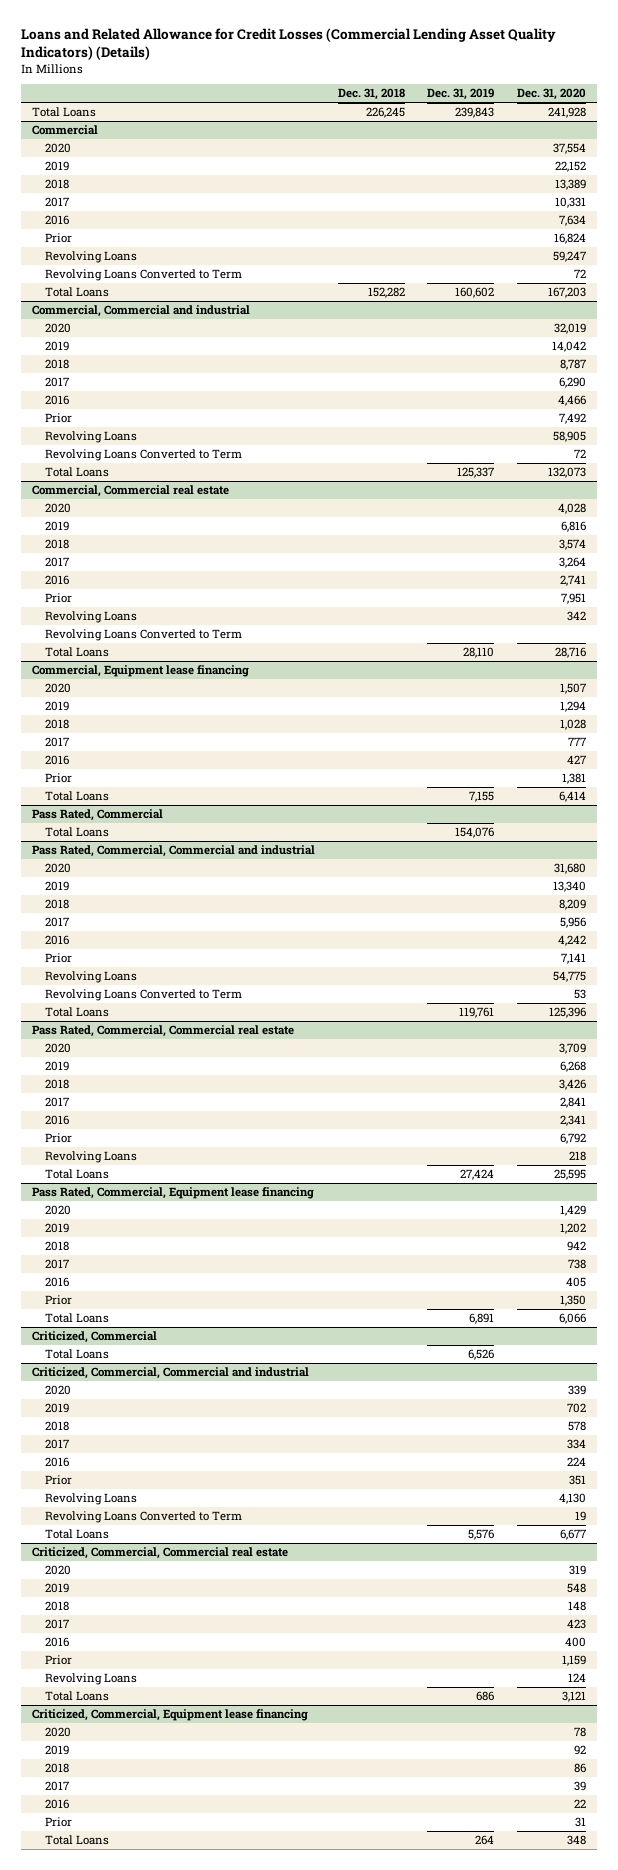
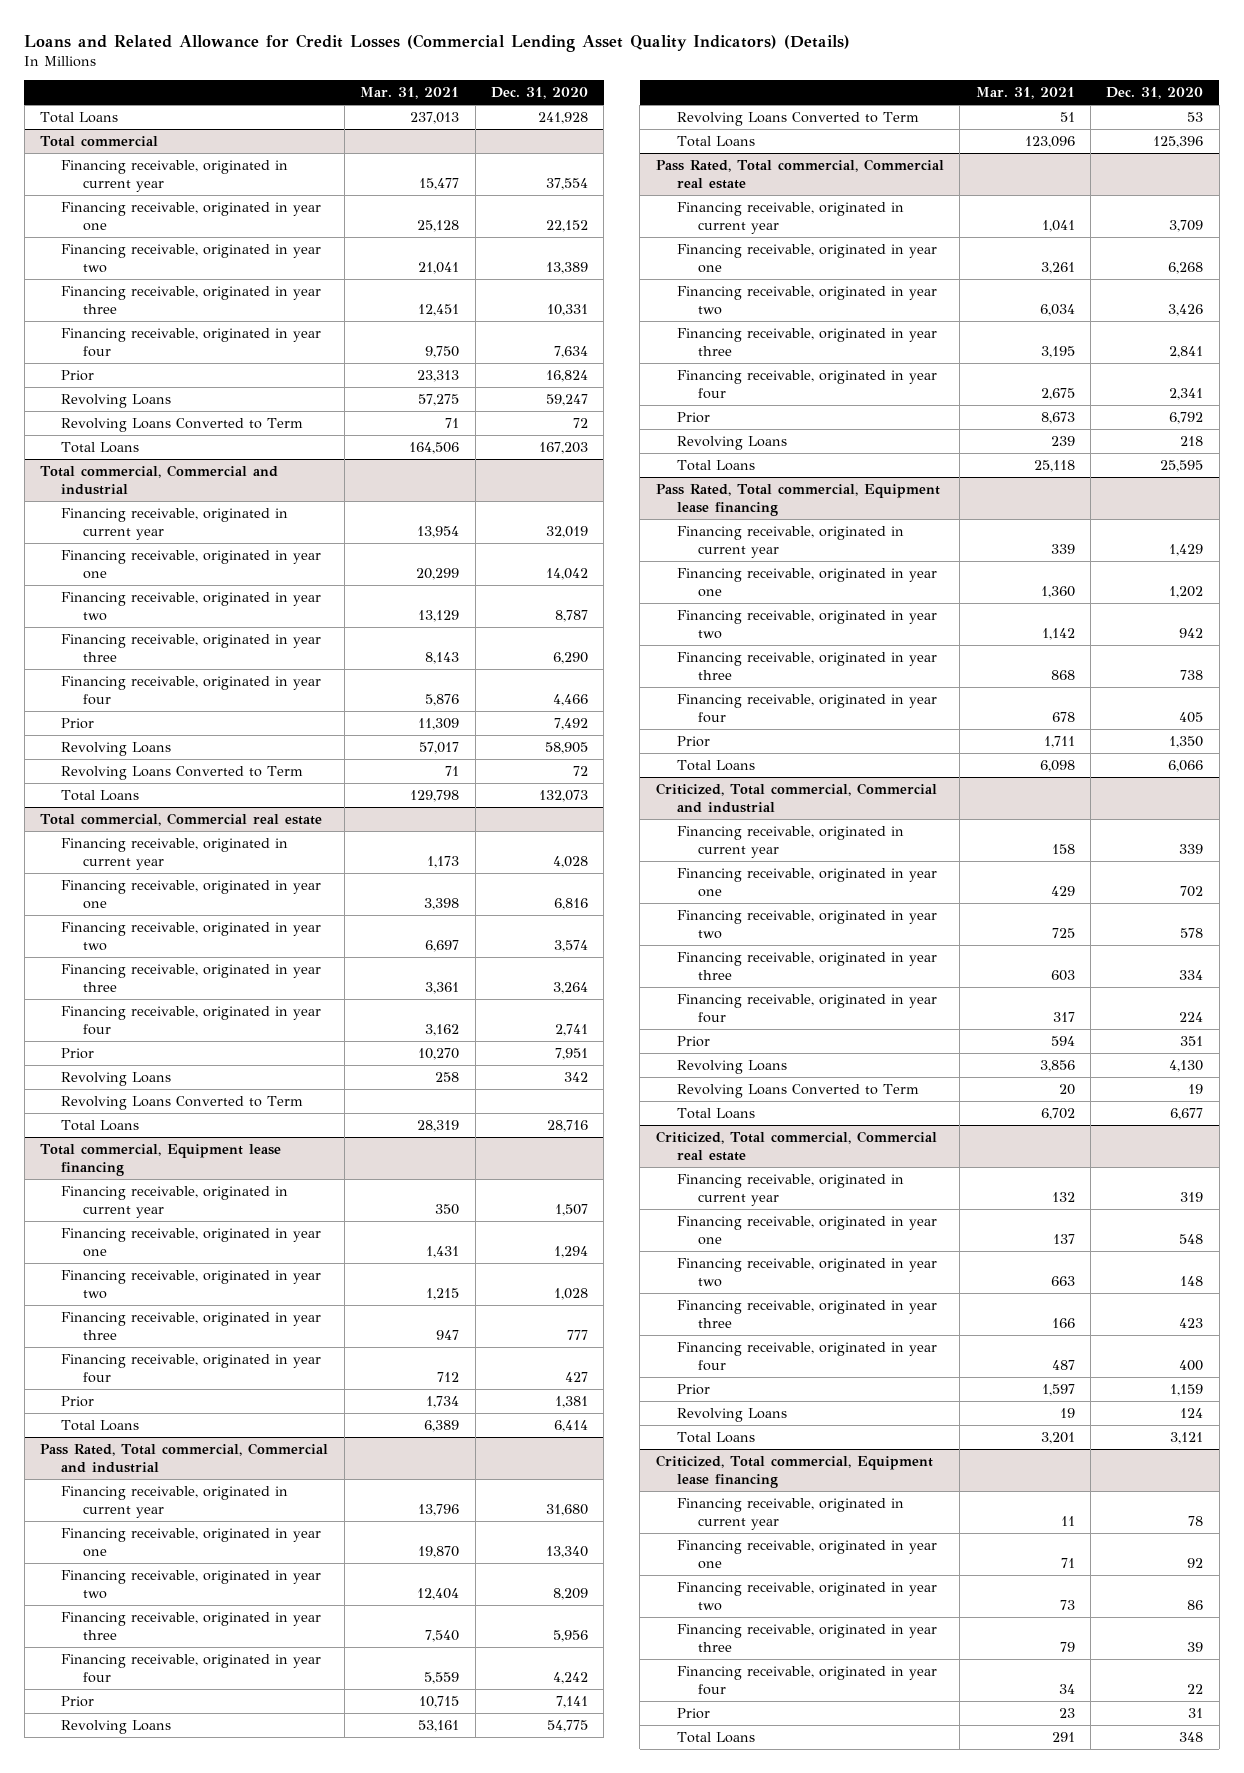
- | Dec. 31, 2018 | Dec. 31, 2019 | Dec. 31, 2020
+ | Mar. 31, 2021 | Dec. 31, 2020
- Commercial
- 2020 | | | 37,554
- 2019 | | | 22,152
- 2018 | | | 13,389
- 2017 | | | 10,331
- 2016 | | | 7,634
+ Total commercial
+ Financing receivable, originated in current year | 15,477 | 37,554
+ Financing receivable, originated in year one | 25,128 | 22,152
+ Financing receivable, originated in year two | 21,041 | 13,389
+ Financing receivable, originated in year three | 12,451 | 10,331
+ Financing receivable, originated in year four | 9,750 | 7,634
- Commercial, Commercial and industrial
- 2020 | | | 32,019
- 2019 | | | 14,042
- 2018 | | | 8,787
- 2017 | | | 6,290
- 2016 | | | 4,466
+ Total commercial, Commercial and industrial
+ Financing receivable, originated in current year | 13,954 | 32,019
+ Financing receivable, originated in year one | 20,299 | 14,042
+ Financing receivable, originated in year two | 13,129 | 8,787
+ Financing receivable, originated in year three | 8,143 | 6,290
+ Financing receivable, originated in year four | 5,876 | 4,466
- Commercial, Commercial real estate
- 2020 | | | 4,028
- 2019 | | | 6,816
- 2018 | | | 3,574
- 2017 | | | 3,264
- 2016 | | | 2,741
+ Total commercial, Commercial real estate
+ Financing receivable, originated in current year | 1,173 | 4,028
+ Financing receivable, originated in year one | 3,398 | 6,816
+ Financing receivable, originated in year two | 6,697 | 3,574
+ Financing receivable, originated in year three | 3,361 | 3,264
+ Financing receivable, originated in year four | 3,162 | 2,741
- Commercial, Equipment lease financing
- 2020 | | | 1,507
- 2019 | | | 1,294
- 2018 | | | 1,028
- 2017 | | | 777
- 2016 | | | 427
+ Total commercial, Equipment lease financing
+ Financing receivable, originated in current year | 350 | 1,507
+ Financing receivable, originated in year one | 1,431 | 1,294
+ Financing receivable, originated in year two | 1,215 | 1,028
+ Financing receivable, originated in year three | 947 | 777
+ Financing receivable, originated in year four | 712 | 427
- Pass Rated, Commercial
- Total Loans | | 154,076 |
- Pass Rated, Commercial, Commercial and industrial
- 2020 | | | 31,680
- 2019 | | | 13,340
- 2018 | | | 8,209
- 2017 | | | 5,956
- 2016 | | | 4,242
+ Pass Rated, Total commercial, Commercial and industrial
+ Financing receivable, originated in current year | 13,796 | 31,680
+ Financing receivable, originated in year one | 19,870 | 13,340
+ Financing receivable, originated in year two | 12,404 | 8,209
+ Financing receivable, originated in year three | 7,540 | 5,956
+ Financing receivable, originated in year four | 5,559 | 4,242
- Pass Rated, Commercial, Commercial real estate
- 2020 | | | 3,709
- 2019 | | | 6,268
- 2018 | | | 3,426
- 2017 | | | 2,841
- 2016 | | | 2,341
+ Pass Rated, Total commercial, Commercial real estate
+ Financing receivable, originated in current year | 1,041 | 3,709
+ Financing receivable, originated in year one | 3,261 | 6,268
+ Financing receivable, originated in year two | 6,034 | 3,426
+ Financing receivable, originated in year three | 3,195 | 2,841
+ Financing receivable, originated in year four | 2,675 | 2,341
- Pass Rated, Commercial, Equipment lease financing
- 2020 | | | 1,429
- 2019 | | | 1,202
- 2018 | | | 942
- 2017 | | | 738
- 2016 | | | 405
+ Pass Rated, Total commercial, Equipment lease financing
+ Financing receivable, originated in current year | 339 | 1,429
+ Financing receivable, originated in year one | 1,360 | 1,202
+ Financing receivable, originated in year two | 1,142 | 942
+ Financing receivable, originated in year three | 868 | 738
+ Financing receivable, originated in year four | 678 | 405
- Criticized, Commercial
- Total Loans | | 6,526 |
- Criticized, Commercial, Commercial and industrial
- 2020 | | | 339
- 2019 | | | 702
- 2018 | | | 578
- 2017 | | | 334
- 2016 | | | 224
+ Criticized, Total commercial, Commercial and industrial
+ Financing receivable, originated in current year | 158 | 339
+ Financing receivable, originated in year one | 429 | 702
+ Financing receivable, originated in year two | 725 | 578
+ Financing receivable, originated in year three | 603 | 334
+ Financing receivable, originated in year four | 317 | 224
- Criticized, Commercial, Commercial real estate
- 2020 | | | 319
- 2019 | | | 548
- 2018 | | | 148
- 2017 | | | 423
- 2016 | | | 400
+ Criticized, Total commercial, Commercial real estate
+ Financing receivable, originated in current year | 132 | 319
+ Financing receivable, originated in year one | 137 | 548
+ Financing receivable, originated in year two | 663 | 148
+ Financing receivable, originated in year three | 166 | 423
+ Financing receivable, originated in year four | 487 | 400
- Criticized, Commercial, Equipment lease financing
- 2020 | | | 78
- 2019 | | | 92
- 2018 | | | 86
- 2017 | | | 39
- 2016 | | | 22
+ Criticized, Total commercial, Equipment lease financing
+ Financing receivable, originated in current year | 11 | 78
+ Financing receivable, originated in year one | 71 | 92
+ Financing receivable, originated in year two | 73 | 86
+ Financing receivable, originated in year three | 79 | 39
+ Financing receivable, originated in year four | 34 | 22

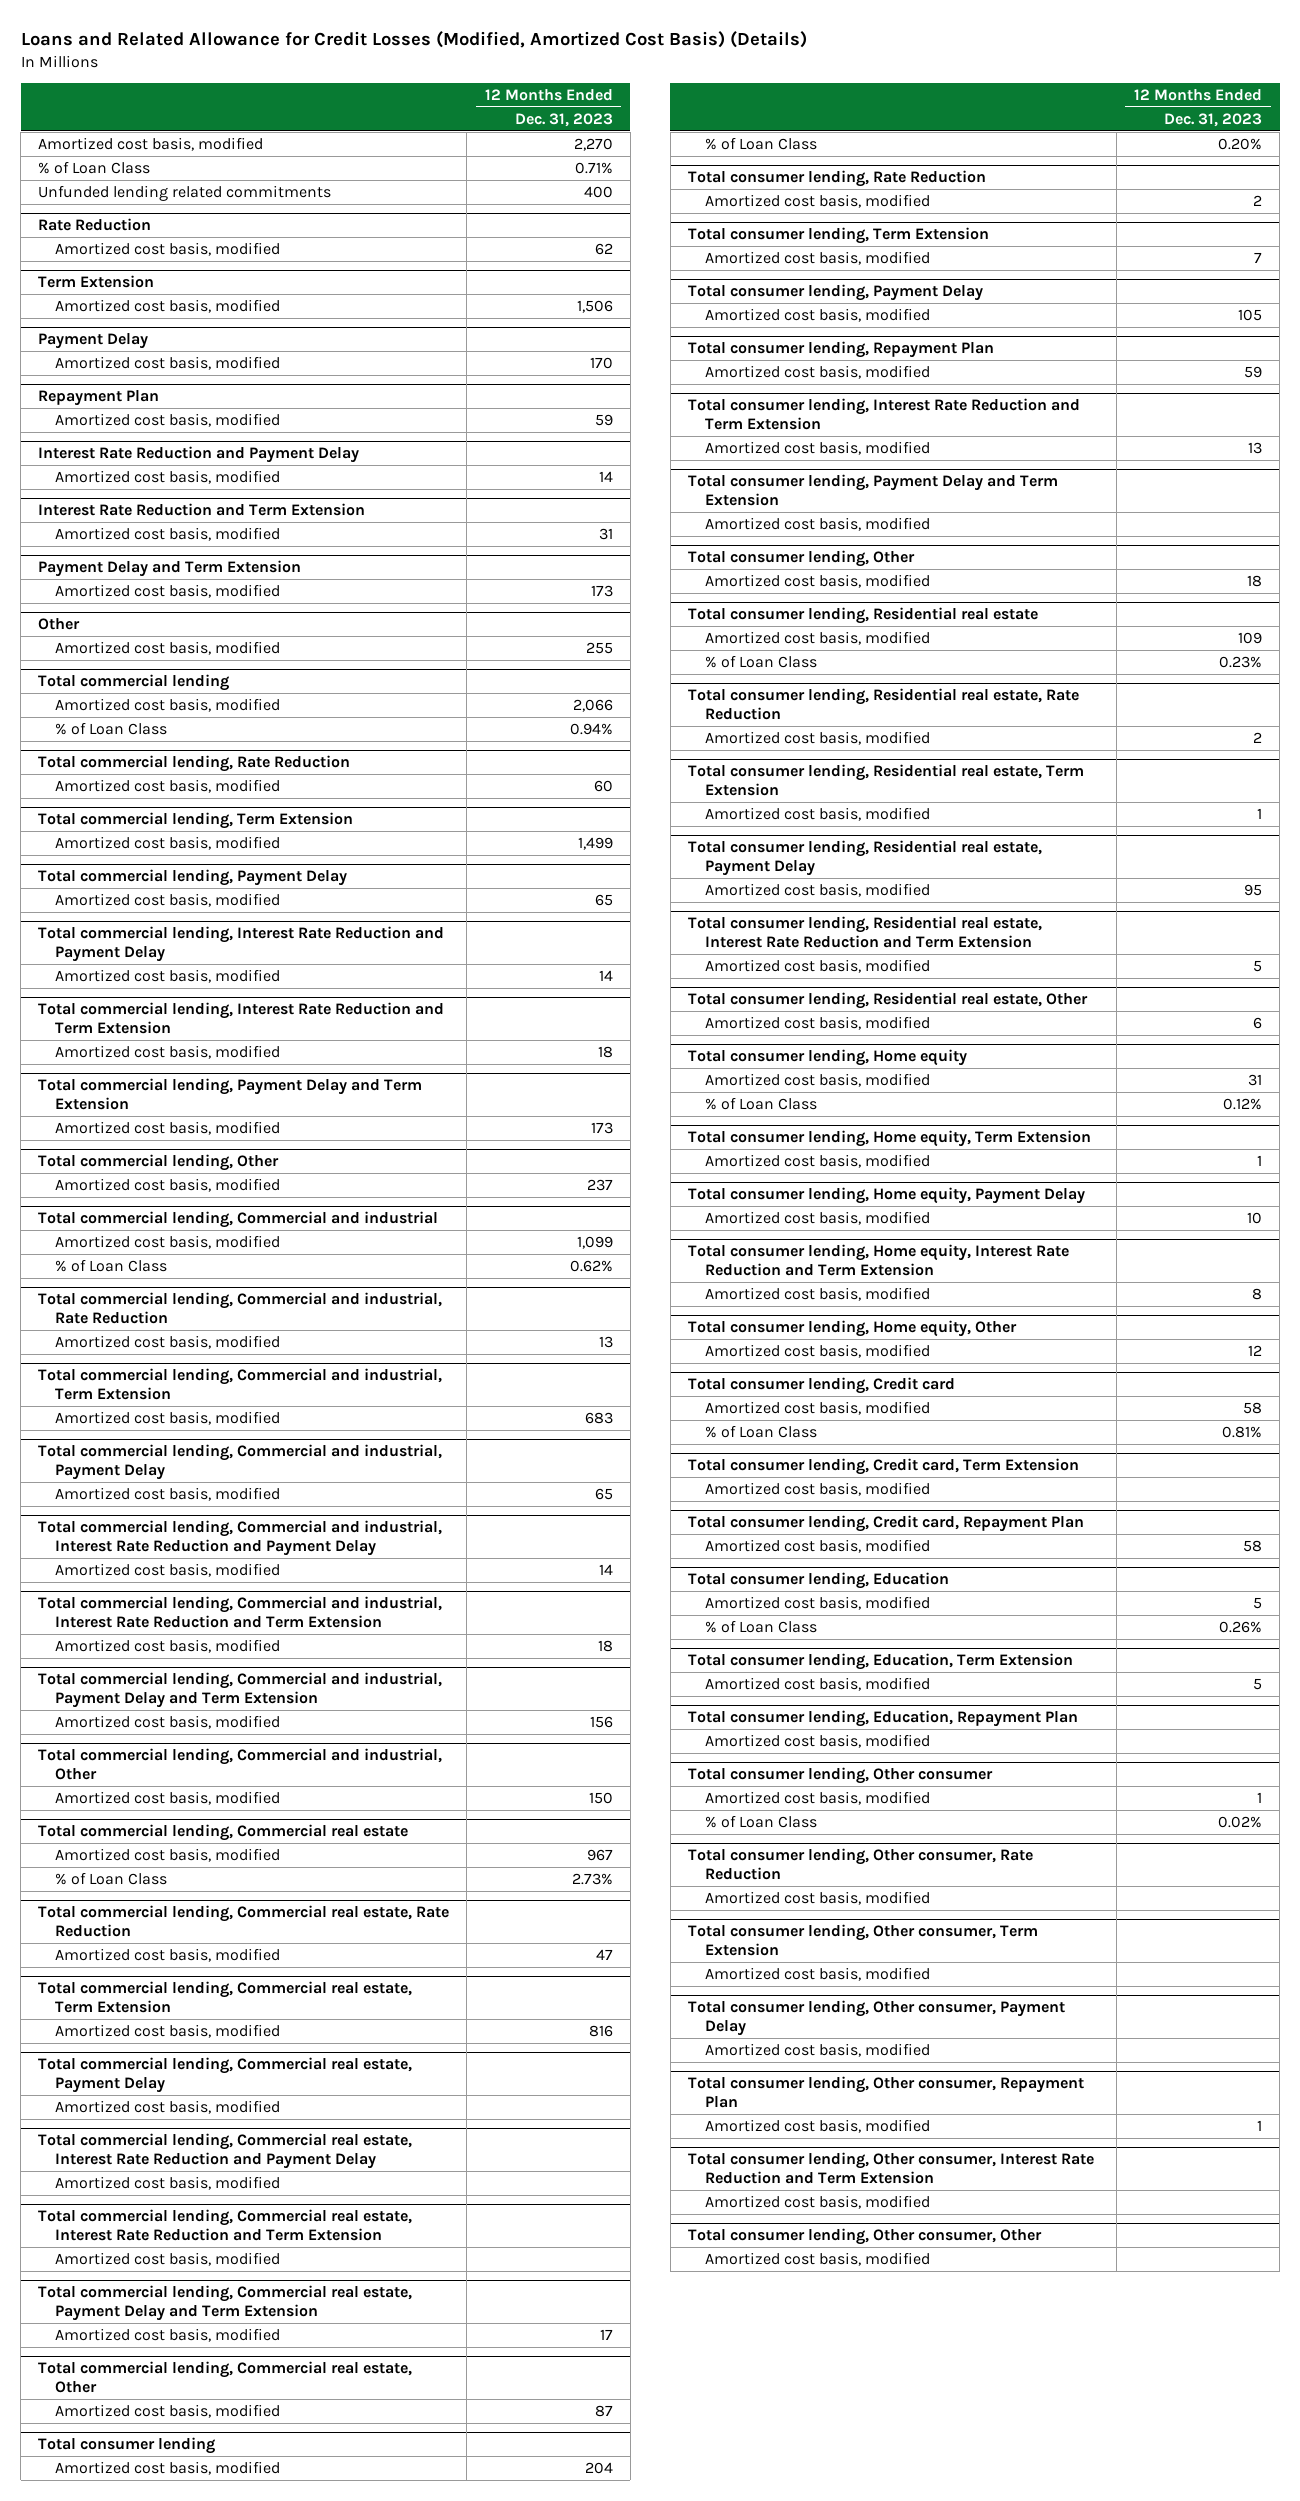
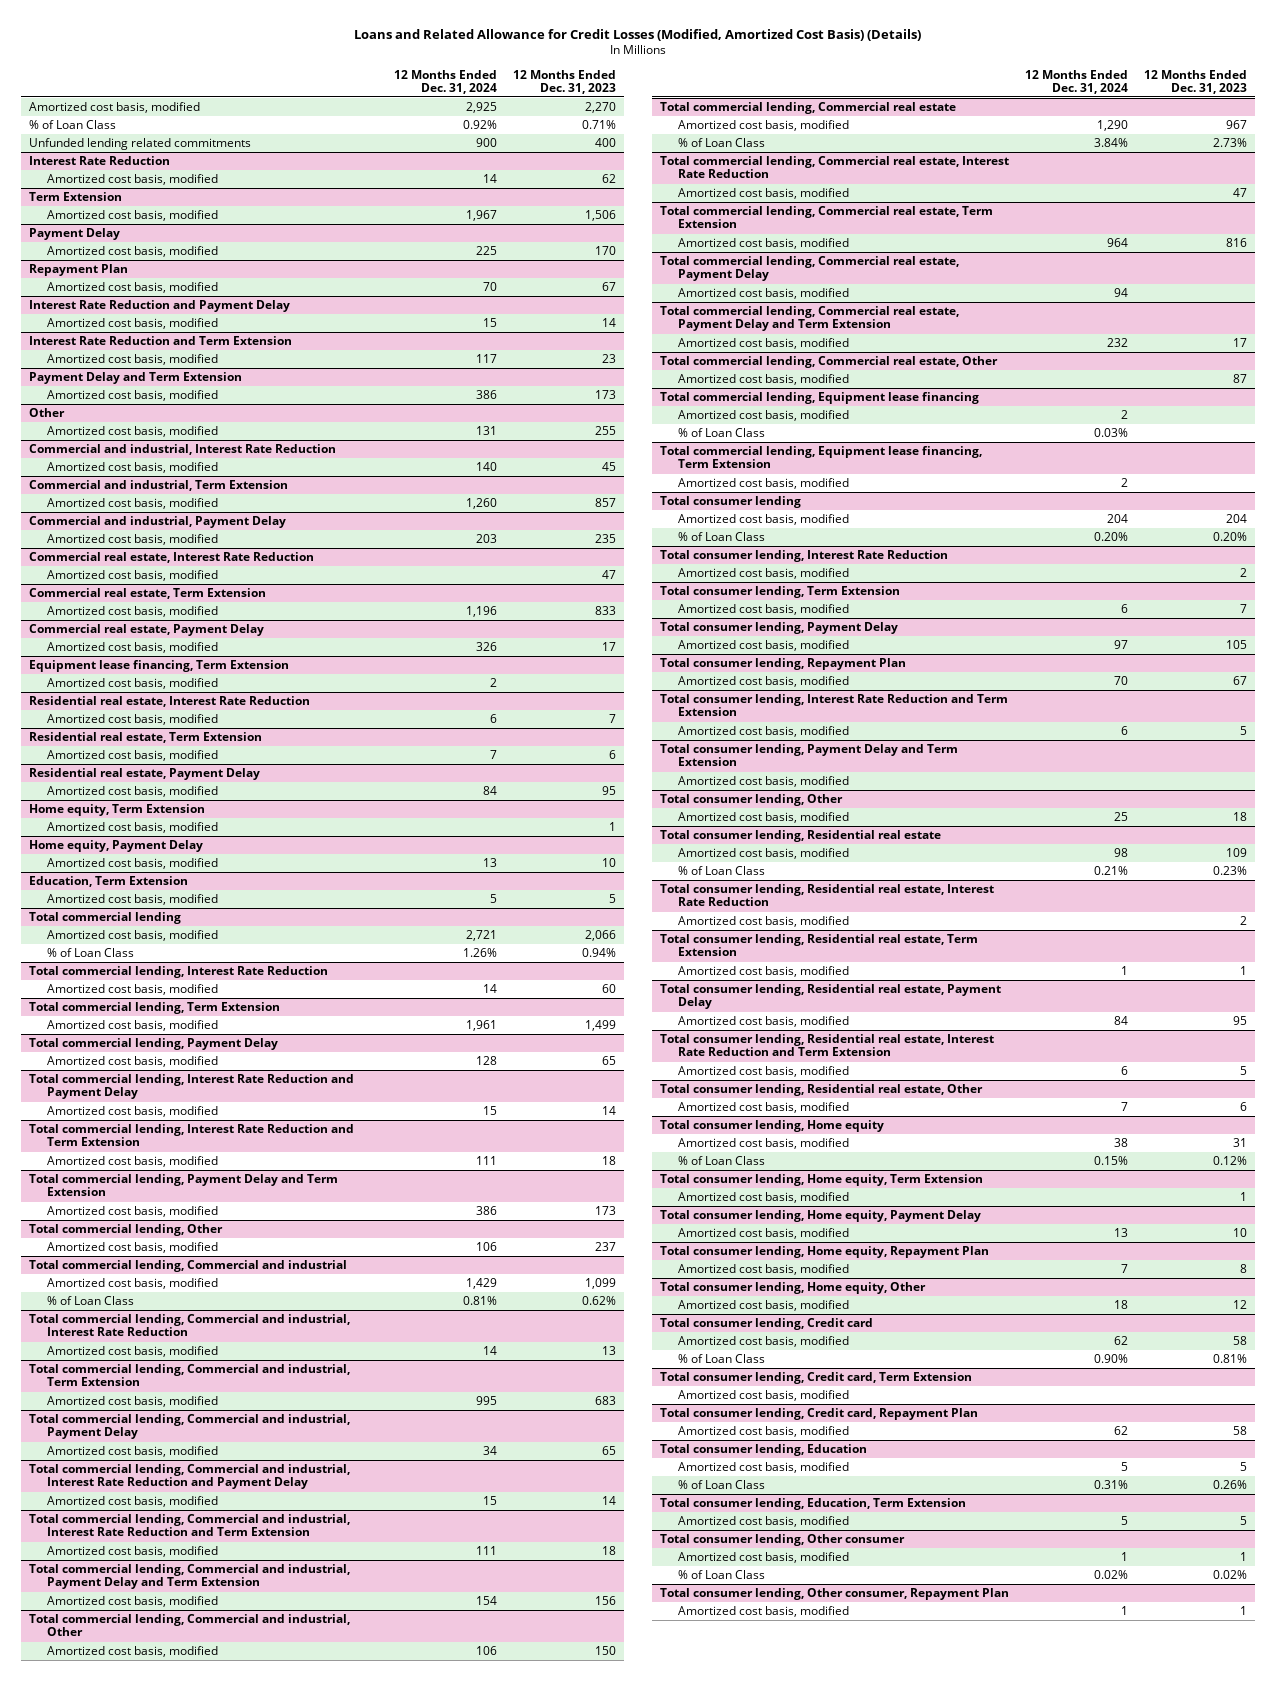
- | 12 Months Ended Dec. 31, 2023
+ | 12 Months Ended Dec. 31, 2024 | 12 Months Ended Dec. 31, 2023
- Rate Reduction
+ Interest Rate Reduction
@ Repayment Plan
- Amortized cost basis, modified | 59
+ Amortized cost basis, modified | 70 | 67
@ Interest Rate Reduction and Term Extension
- Amortized cost basis, modified | 31
+ Amortized cost basis, modified | 117 | 23
+ Commercial and industrial, Interest Rate Reduction
+ Amortized cost basis, modified | 140 | 45
+ Commercial and industrial, Term Extension
+ Amortized cost basis, modified | 1,260 | 857
+ Commercial and industrial, Payment Delay
+ Amortized cost basis, modified | 203 | 235
+ Commercial real estate, Interest Rate Reduction
+ Amortized cost basis, modified | | 47
+ Commercial real estate, Term Extension
+ Amortized cost basis, modified | 1,196 | 833
+ Commercial real estate, Payment Delay
+ Amortized cost basis, modified | 326 | 17
+ Equipment lease financing, Term Extension
+ Amortized cost basis, modified | 2 |
+ Residential real estate, Interest Rate Reduction
+ Amortized cost basis, modified | 6 | 7
+ Residential real estate, Term Extension
+ Amortized cost basis, modified | 7 | 6
+ Residential real estate, Payment Delay
+ Amortized cost basis, modified | 84 | 95
+ Home equity, Term Extension
+ Amortized cost basis, modified | | 1
+ Home equity, Payment Delay
+ Amortized cost basis, modified | 13 | 10
+ Education, Term Extension
+ Amortized cost basis, modified | 5 | 5
- Total commercial lending, Rate Reduction
+ Total commercial lending, Interest Rate Reduction
- Total commercial lending, Commercial and industrial, Rate Reduction
+ Total commercial lending, Commercial and industrial, Interest Rate Reduction
- Total commercial lending, Commercial real estate, Rate Reduction
+ Total commercial lending, Commercial real estate, Interest Rate Reduction
- Total commercial lending, Commercial real estate, Interest Rate Reduction and Payment Delay
- Amortized cost basis, modified
- Total commercial lending, Commercial real estate, Interest Rate Reduction and Term Extension
- Amortized cost basis, modified
+ Total commercial lending, Equipment lease financing
+ Amortized cost basis, modified | 2 |
+ % of Loan Class | 0.03% |
+ Total commercial lending, Equipment lease financing, Term Extension
+ Amortized cost basis, modified | 2 |
- Total consumer lending, Rate Reduction
+ Total consumer lending, Interest Rate Reduction
@ Total consumer lending, Repayment Plan
- Amortized cost basis, modified | 59
+ Amortized cost basis, modified | 70 | 67
@ Total consumer lending, Interest Rate Reduction and Term Extension
- Amortized cost basis, modified | 13
+ Amortized cost basis, modified | 6 | 5
- Total consumer lending, Residential real estate, Rate Reduction
+ Total consumer lending, Residential real estate, Interest Rate Reduction
- Total consumer lending, Home equity, Interest Rate Reduction and Term Extension
+ Total consumer lending, Home equity, Repayment Plan
- Total consumer lending, Education, Repayment Plan
- Amortized cost basis, modified
- Total consumer lending, Other consumer, Rate Reduction
- Amortized cost basis, modified
- Total consumer lending, Other consumer, Term Extension
- Amortized cost basis, modified
- Total consumer lending, Other consumer, Payment Delay
- Amortized cost basis, modified
- Total consumer lending, Other consumer, Interest Rate Reduction and Term Extension
- Amortized cost basis, modified
- Total consumer lending, Other consumer, Other
- Amortized cost basis, modified

